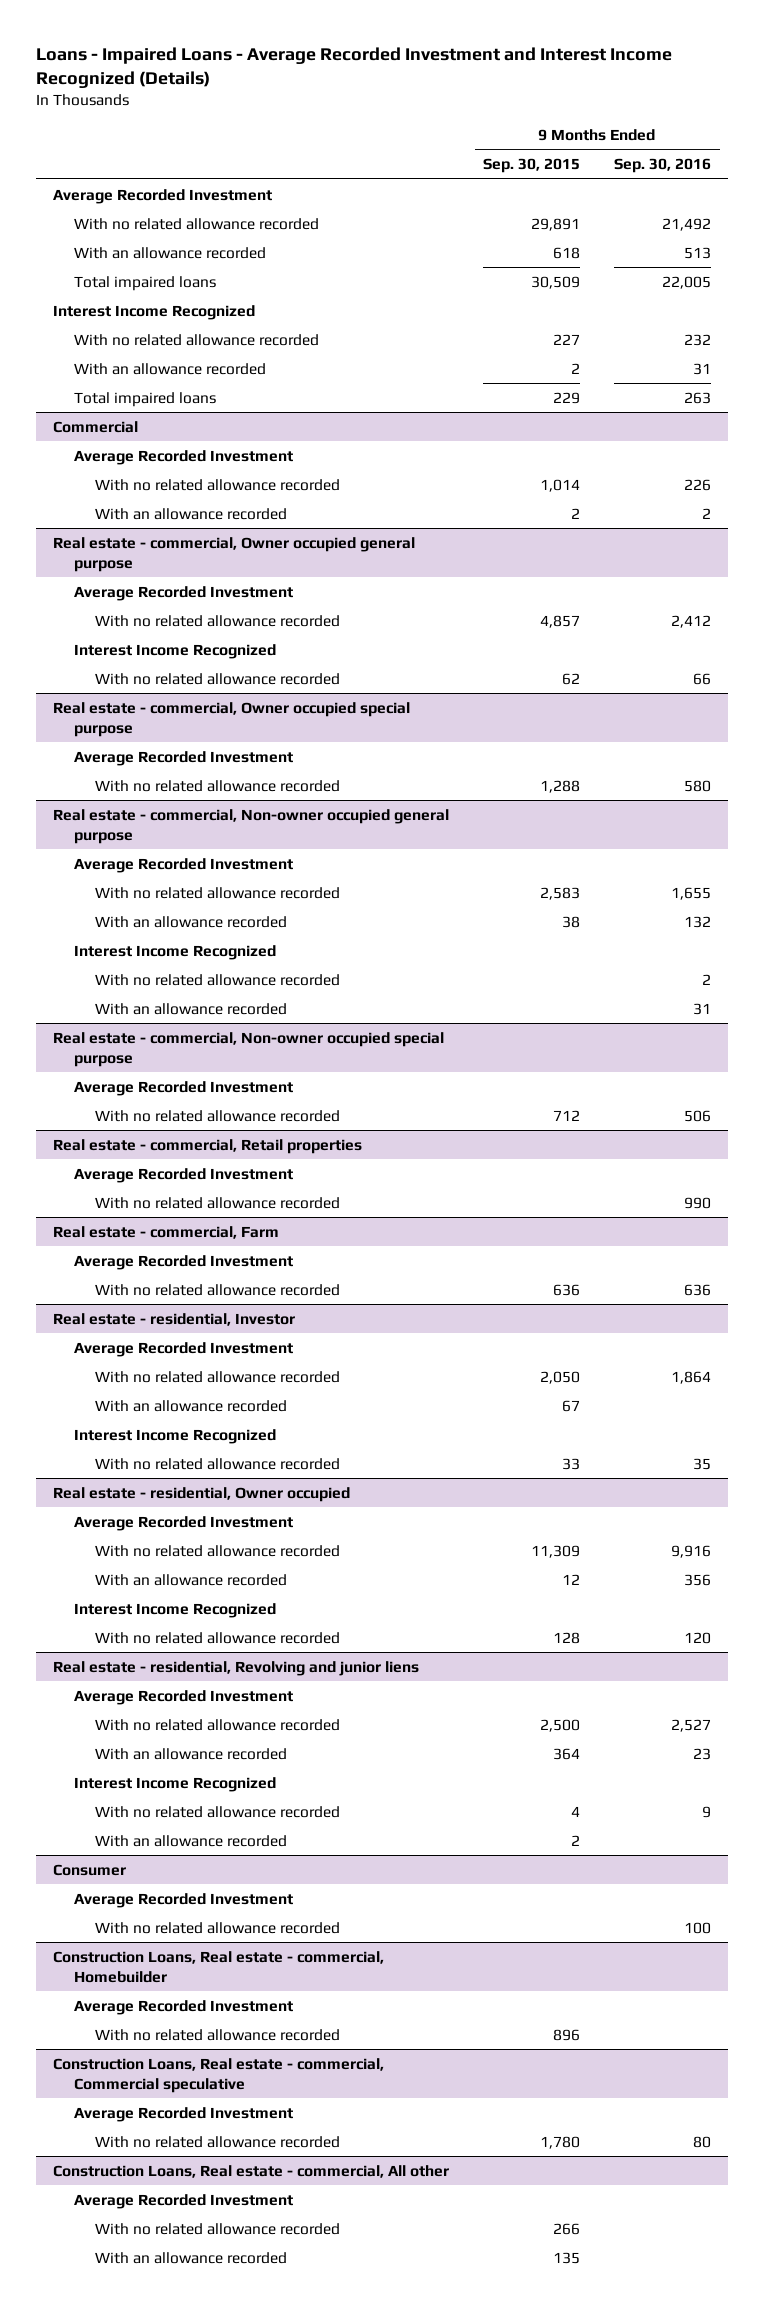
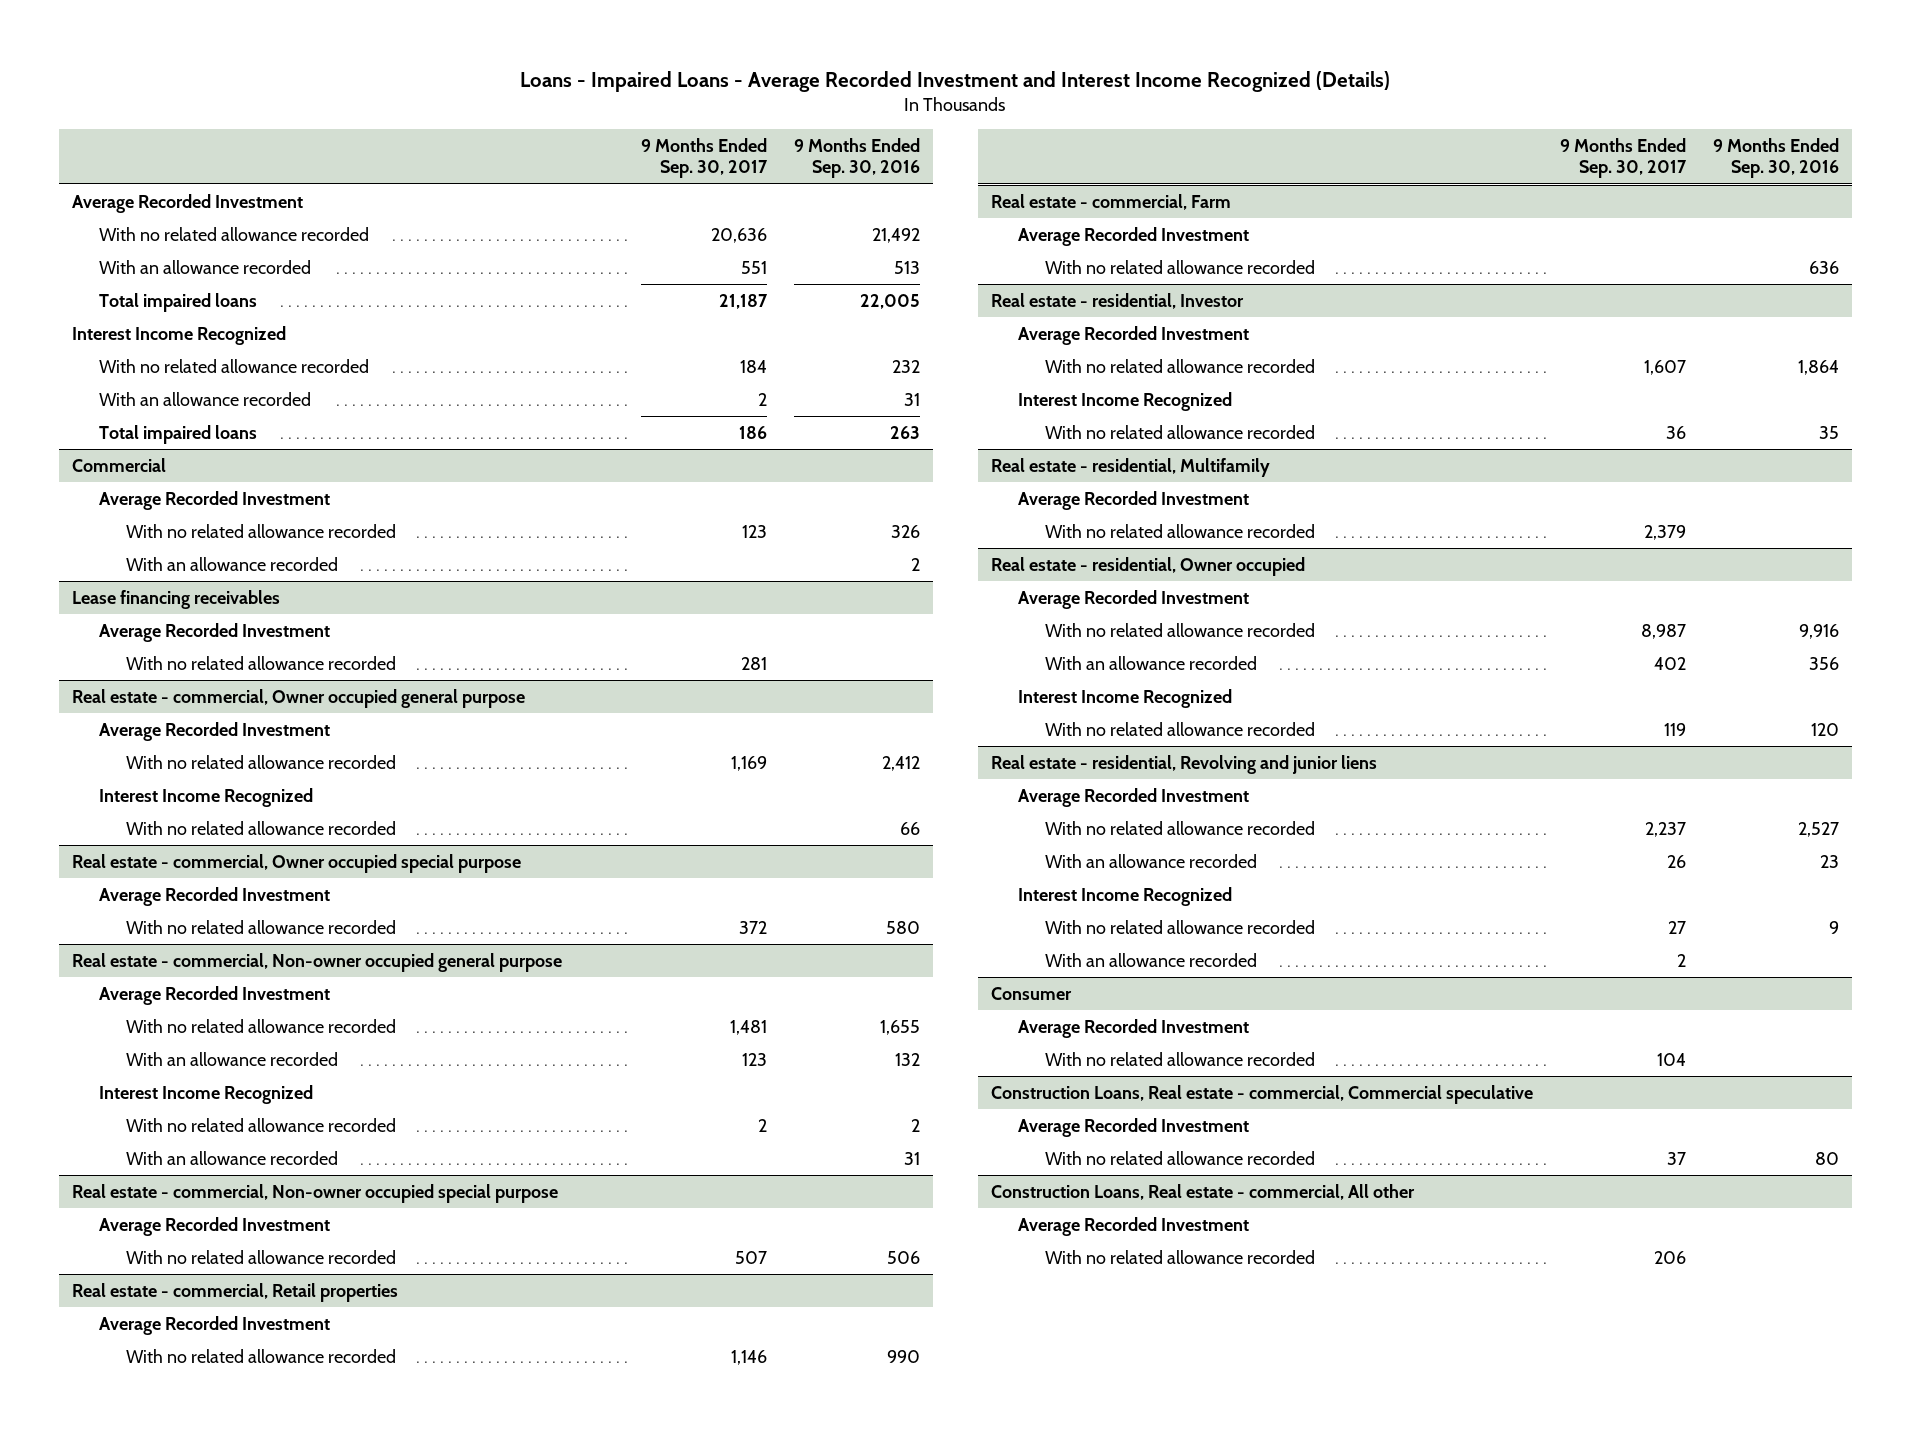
- | 9 Months Ended Sep. 30, 2015 | 9 Months Ended Sep. 30, 2016
+ | 9 Months Ended Sep. 30, 2017 | 9 Months Ended Sep. 30, 2016
@ Commercial
- With no related allowance recorded | 1,014 | 226
+ With no related allowance recorded | 123 | 326
+ Lease financing receivables
+ Average Recorded Investment
+ With no related allowance recorded | 281 |
@ Real estate - residential, Investor
- With an allowance recorded | 67 |
+ Real estate - residential, Multifamily
+ Average Recorded Investment
+ With no related allowance recorded | 2,379 |
@ Consumer
- With no related allowance recorded | | 100
- Construction Loans, Real estate - commercial, Homebuilder
- Average Recorded Investment
@ Construction Loans, Real estate - commercial, All other
- With an allowance recorded | 135 |

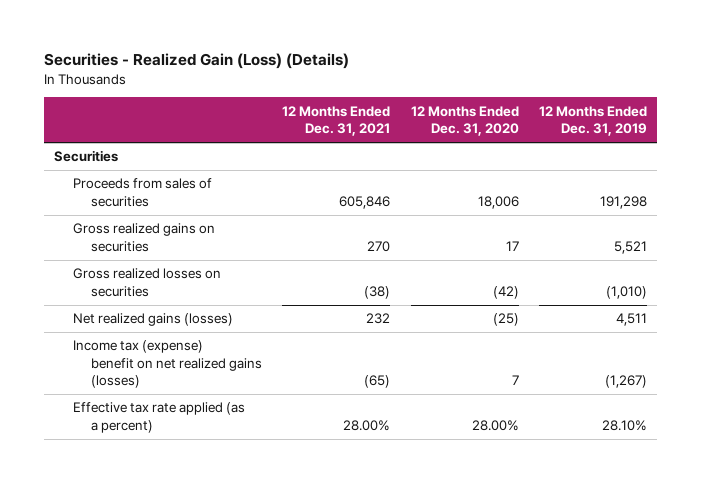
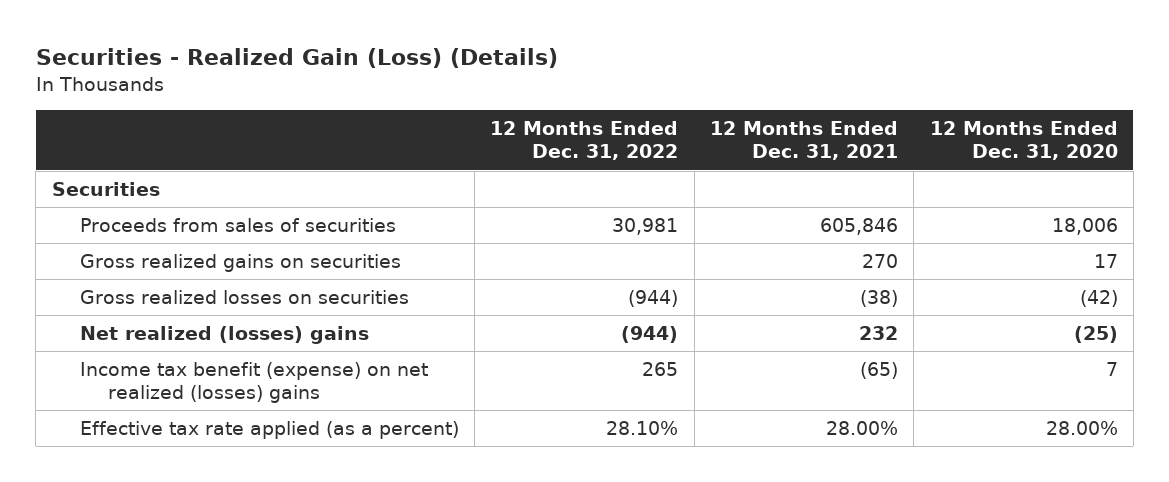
- | 12 Months Ended Dec. 31, 2021 | 12 Months Ended Dec. 31, 2020 | 12 Months Ended Dec. 31, 2019
+ | 12 Months Ended Dec. 31, 2022 | 12 Months Ended Dec. 31, 2021 | 12 Months Ended Dec. 31, 2020
- Net realized gains (losses) | 232 | (25) | 4,511
- Income tax (expense) benefit on net realized gains (losses) | (65) | 7 | (1,267)
+ Net realized (losses) gains | (944) | 232 | (25)
+ Income tax benefit (expense) on net realized (losses) gains | 265 | (65) | 7

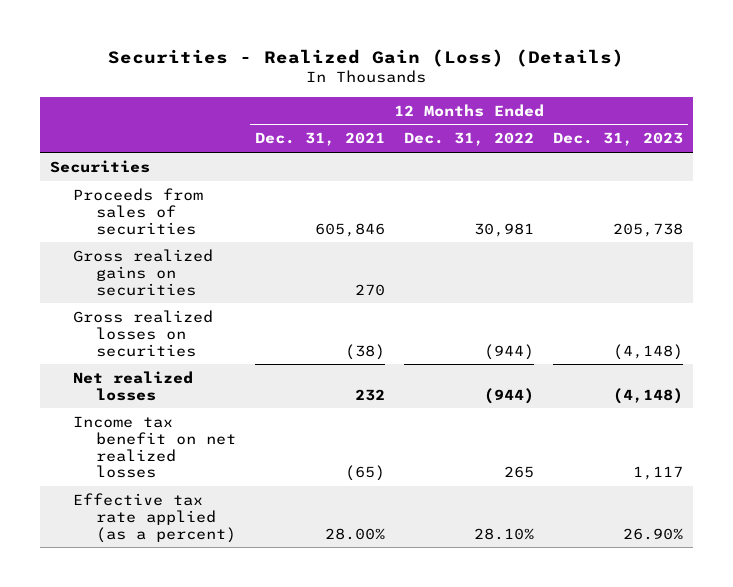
- | 12 Months Ended Dec. 31, 2022 | 12 Months Ended Dec. 31, 2021 | 12 Months Ended Dec. 31, 2020
+ | 12 Months Ended Dec. 31, 2021 | 12 Months Ended Dec. 31, 2022 | 12 Months Ended Dec. 31, 2023
- Net realized (losses) gains | (944) | 232 | (25)
- Income tax benefit (expense) on net realized (losses) gains | 265 | (65) | 7
+ Net realized losses | 232 | (944) | (4,148)
+ Income tax benefit on net realized losses | (65) | 265 | 1,117

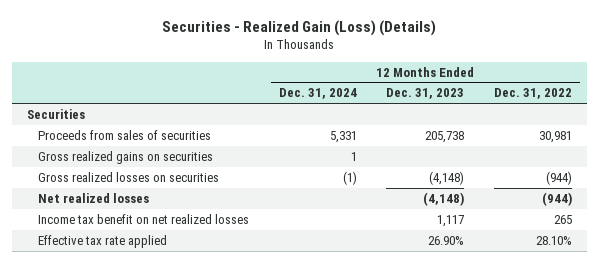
- | 12 Months Ended Dec. 31, 2021 | 12 Months Ended Dec. 31, 2022 | 12 Months Ended Dec. 31, 2023
+ | 12 Months Ended Dec. 31, 2024 | 12 Months Ended Dec. 31, 2023 | 12 Months Ended Dec. 31, 2022
- Effective tax rate applied (as a percent) | 28.00% | 28.10% | 26.90%
+ Effective tax rate applied | | 26.90% | 28.10%

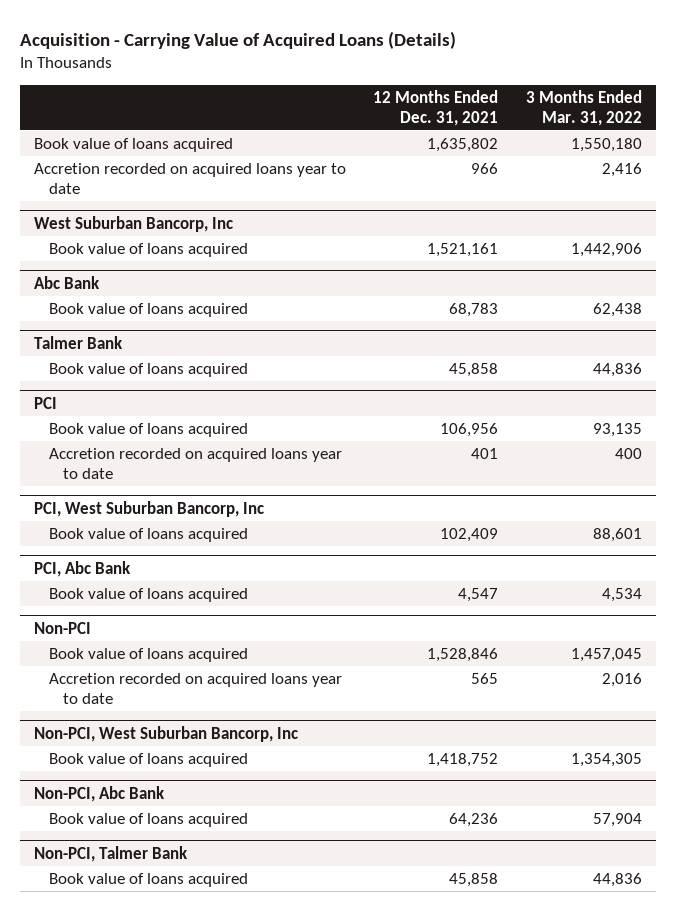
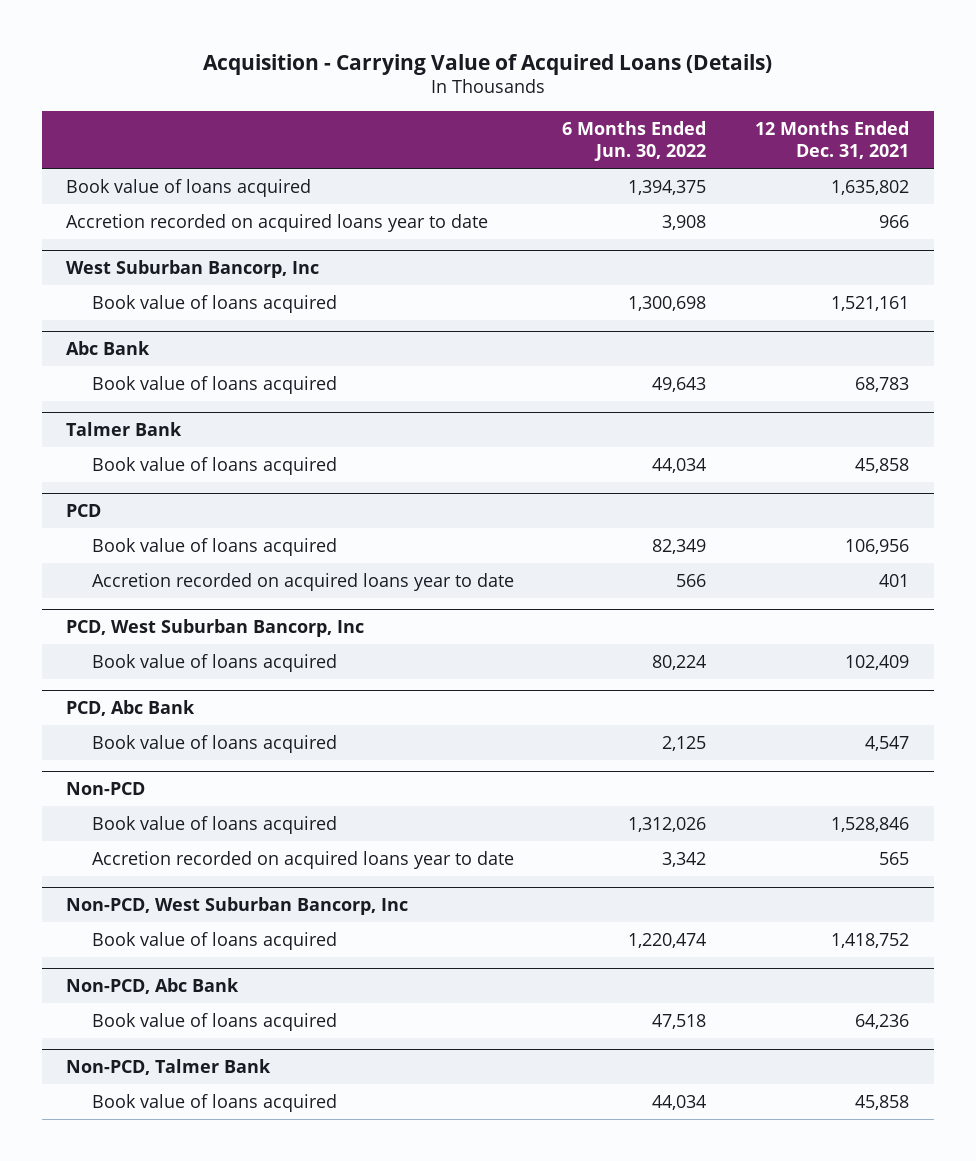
- | 12 Months Ended Dec. 31, 2021 | 3 Months Ended Mar. 31, 2022
+ | 6 Months Ended Jun. 30, 2022 | 12 Months Ended Dec. 31, 2021
- PCI
+ PCD
- PCI, West Suburban Bancorp, Inc
+ PCD, West Suburban Bancorp, Inc
- PCI, Abc Bank
+ PCD, Abc Bank
- Non-PCI
+ Non-PCD
- Non-PCI, West Suburban Bancorp, Inc
+ Non-PCD, West Suburban Bancorp, Inc
- Non-PCI, Abc Bank
+ Non-PCD, Abc Bank
- Non-PCI, Talmer Bank
+ Non-PCD, Talmer Bank

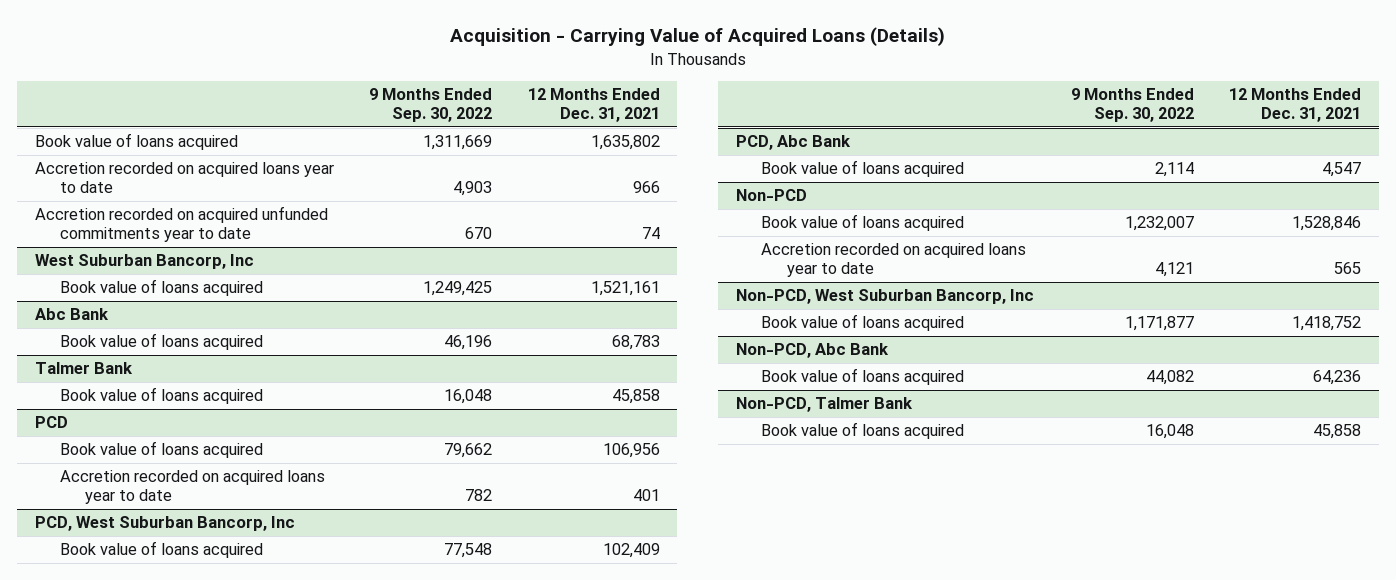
- | 6 Months Ended Jun. 30, 2022 | 12 Months Ended Dec. 31, 2021
+ | 9 Months Ended Sep. 30, 2022 | 12 Months Ended Dec. 31, 2021
+ Accretion recorded on acquired unfunded commitments year to date | 670 | 74

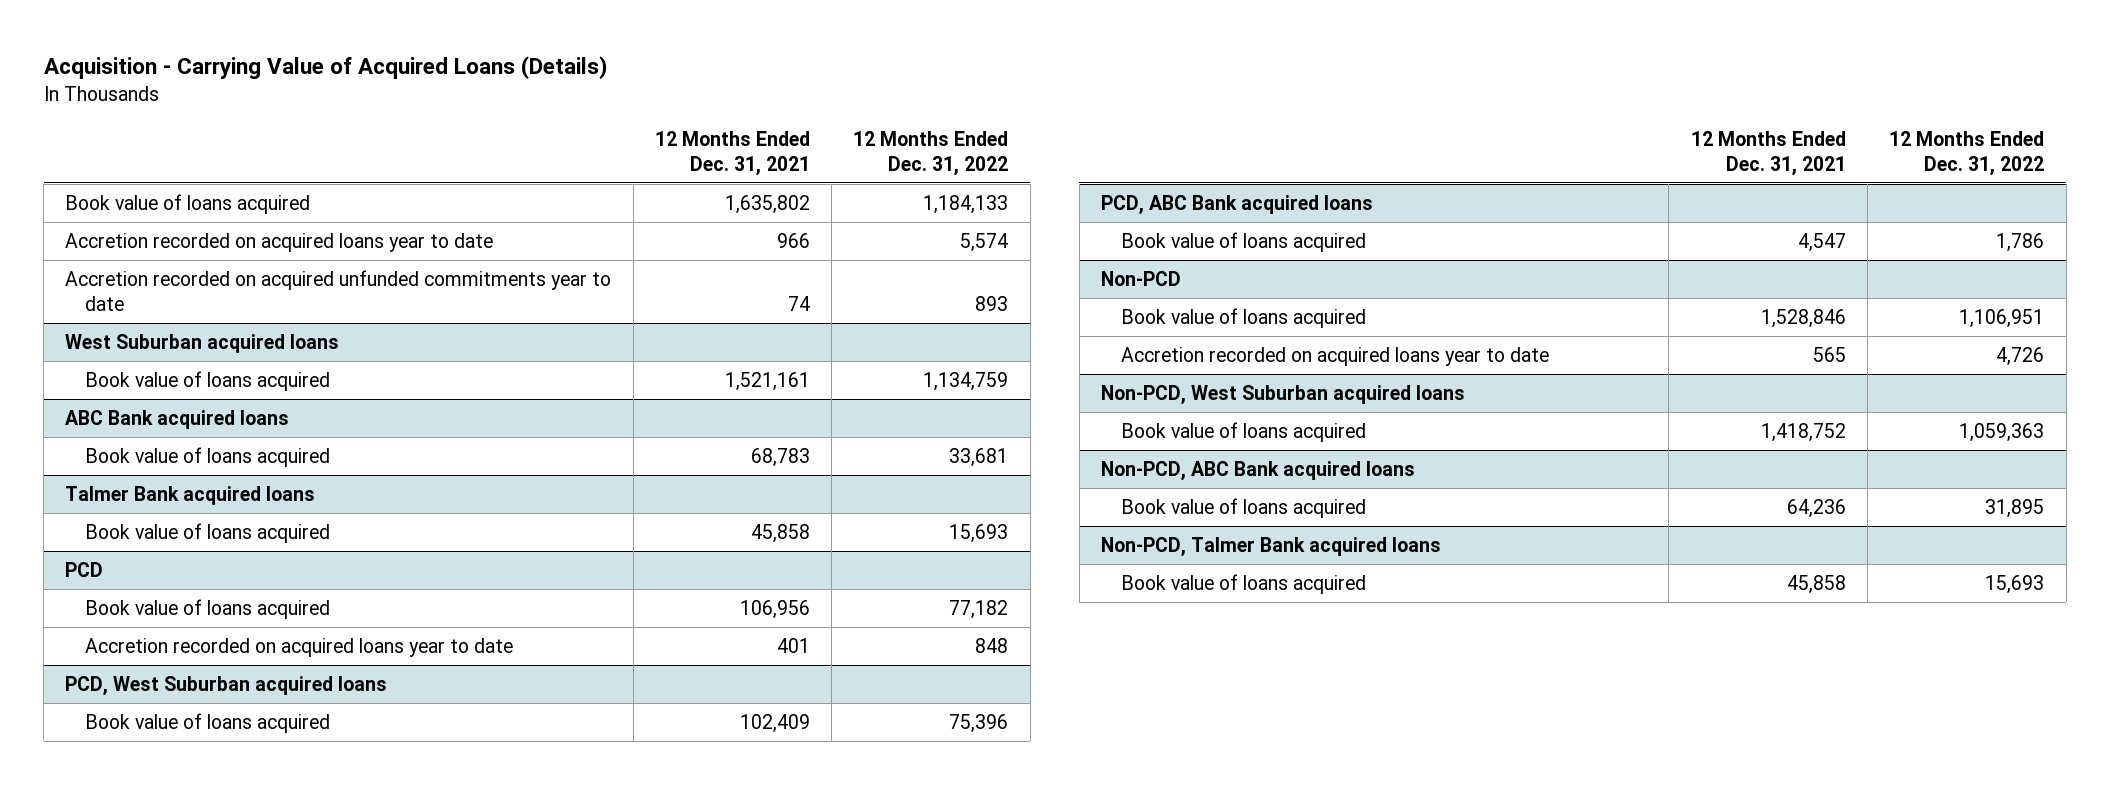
- | 9 Months Ended Sep. 30, 2022 | 12 Months Ended Dec. 31, 2021
+ | 12 Months Ended Dec. 31, 2021 | 12 Months Ended Dec. 31, 2022
- West Suburban Bancorp, Inc
+ West Suburban acquired loans
- Abc Bank
+ ABC Bank acquired loans
- Talmer Bank
+ Talmer Bank acquired loans
- PCD, West Suburban Bancorp, Inc
+ PCD, West Suburban acquired loans
- PCD, Abc Bank
+ PCD, ABC Bank acquired loans
- Non-PCD, West Suburban Bancorp, Inc
+ Non-PCD, West Suburban acquired loans
- Non-PCD, Abc Bank
+ Non-PCD, ABC Bank acquired loans
- Non-PCD, Talmer Bank
+ Non-PCD, Talmer Bank acquired loans

